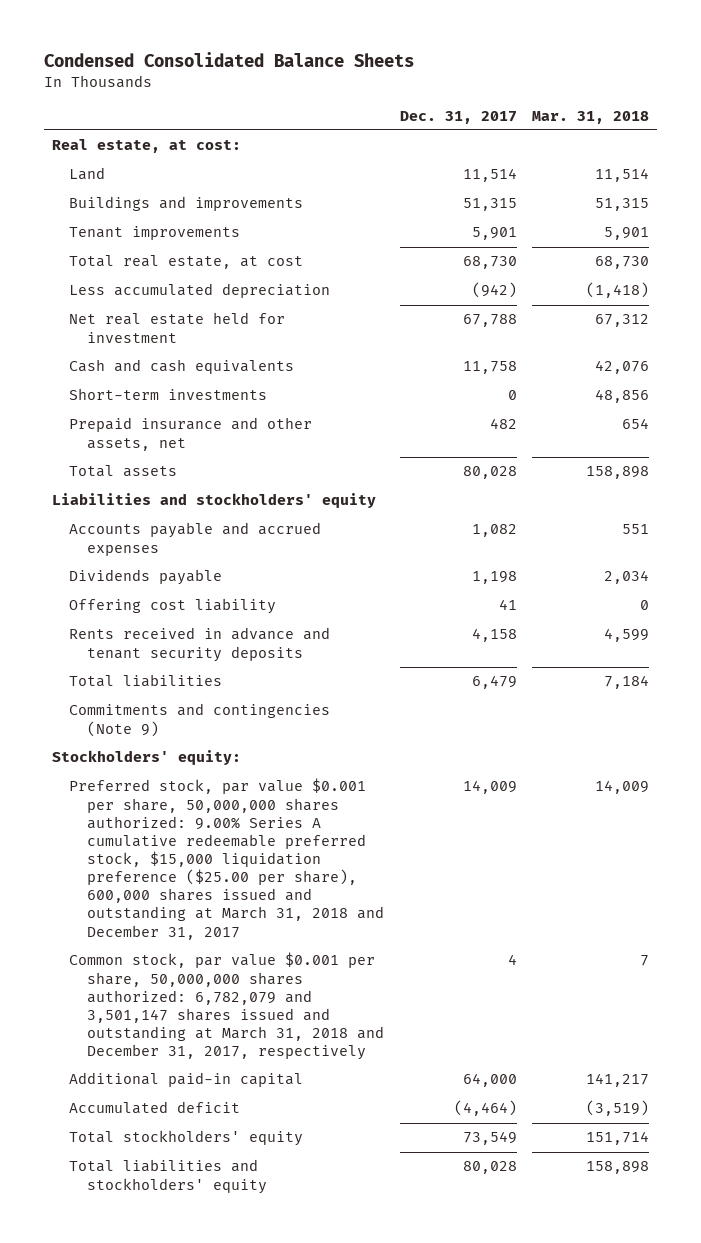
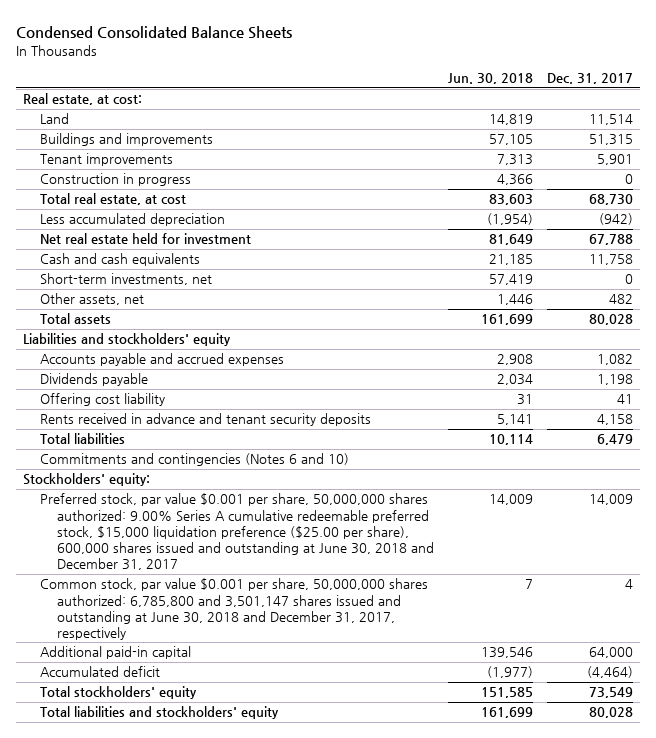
- | Dec. 31, 2017 | Mar. 31, 2018
+ | Jun. 30, 2018 | Dec. 31, 2017
+ Construction in progress | 4,366 | 0
- Short-term investments | 0 | 48,856
- Prepaid insurance and other assets, net | 482 | 654
+ Short-term investments, net | 57,419 | 0
+ Other assets, net | 1,446 | 482
- Commitments and contingencies (Note 9)
+ Commitments and contingencies (Notes 6 and 10)
- Preferred stock, par value $0.001 per share, 50,000,000 shares authorized: 9.00% Series A cumulative redeemable preferred stock, $15,000 liquidation preference ($25.00 per share), 600,000 shares issued and outstanding at March 31, 2018 and December 31, 2017 | 14,009 | 14,009
- Common stock, par value $0.001 per share, 50,000,000 shares authorized: 6,782,079 and 3,501,147 shares issued and outstanding at March 31, 2018 and December 31, 2017, respectively | 4 | 7
+ Preferred stock, par value $0.001 per share, 50,000,000 shares authorized: 9.00% Series A cumulative redeemable preferred stock, $15,000 liquidation preference ($25.00 per share), 600,000 shares issued and outstanding at June 30, 2018 and December 31, 2017 | 14,009 | 14,009
+ Common stock, par value $0.001 per share, 50,000,000 shares authorized: 6,785,800 and 3,501,147 shares issued and outstanding at June 30, 2018 and December 31, 2017, respectively | 7 | 4

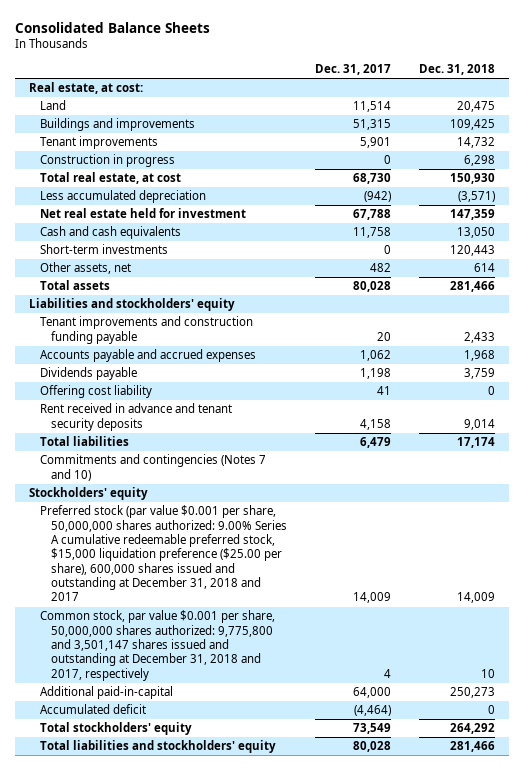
- Condensed Consolidated Balance Sheets
+ Consolidated Balance Sheets
- | Jun. 30, 2018 | Dec. 31, 2017
+ | Dec. 31, 2017 | Dec. 31, 2018
- Short-term investments, net | 57,419 | 0
+ Short-term investments | 0 | 120,443
- Accounts payable and accrued expenses | 2,908 | 1,082
+ Tenant improvements and construction funding payable | 20 | 2,433
+ Accounts payable and accrued expenses | 1,062 | 1,968
- Rents received in advance and tenant security deposits | 5,141 | 4,158
+ Rent received in advance and tenant security deposits | 4,158 | 9,014
- Commitments and contingencies (Notes 6 and 10)
- Stockholders' equity:
- Preferred stock, par value $0.001 per share, 50,000,000 shares authorized: 9.00% Series A cumulative redeemable preferred stock, $15,000 liquidation preference ($25.00 per share), 600,000 shares issued and outstanding at June 30, 2018 and December 31, 2017 | 14,009 | 14,009
- Common stock, par value $0.001 per share, 50,000,000 shares authorized: 6,785,800 and 3,501,147 shares issued and outstanding at June 30, 2018 and December 31, 2017, respectively | 7 | 4
- Additional paid-in capital | 139,546 | 64,000
+ Commitments and contingencies (Notes 7 and 10)
+ Stockholders' equity
+ Preferred stock (par value $0.001 per share, 50,000,000 shares authorized: 9.00% Series A cumulative redeemable preferred stock, $15,000 liquidation preference ($25.00 per share), 600,000 shares issued and outstanding at December 31, 2018 and 2017 | 14,009 | 14,009
+ Common stock, par value $0.001 per share, 50,000,000 shares authorized: 9,775,800 and 3,501,147 shares issued and outstanding at December 31, 2018 and 2017, respectively | 4 | 10
+ Additional paid-in-capital | 64,000 | 250,273

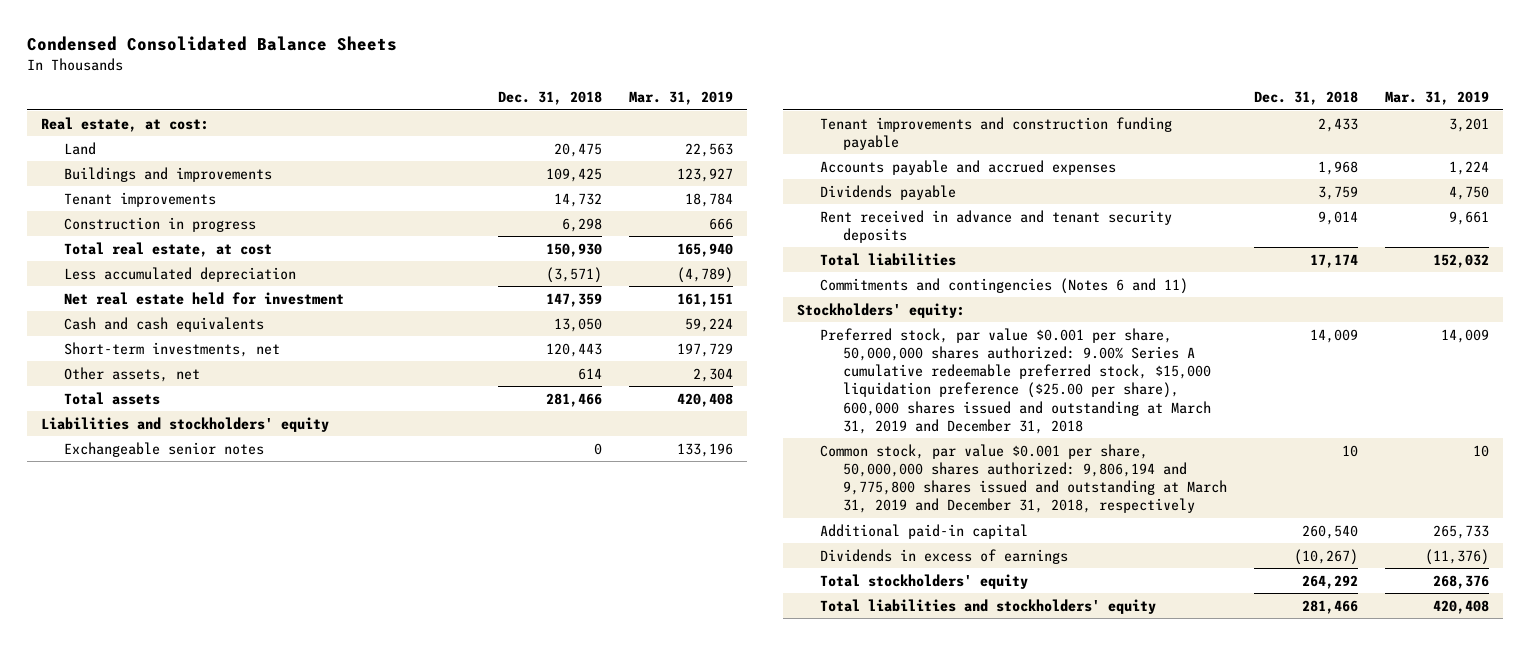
- Consolidated Balance Sheets
+ Condensed Consolidated Balance Sheets
- | Dec. 31, 2017 | Dec. 31, 2018
+ | Dec. 31, 2018 | Mar. 31, 2019
- Short-term investments | 0 | 120,443
+ Short-term investments, net | 120,443 | 197,729
+ Exchangeable senior notes | 0 | 133,196
- Offering cost liability | 41 | 0
- Commitments and contingencies (Notes 7 and 10)
- Stockholders' equity
- Preferred stock (par value $0.001 per share, 50,000,000 shares authorized: 9.00% Series A cumulative redeemable preferred stock, $15,000 liquidation preference ($25.00 per share), 600,000 shares issued and outstanding at December 31, 2018 and 2017 | 14,009 | 14,009
- Common stock, par value $0.001 per share, 50,000,000 shares authorized: 9,775,800 and 3,501,147 shares issued and outstanding at December 31, 2018 and 2017, respectively | 4 | 10
- Additional paid-in-capital | 64,000 | 250,273
- Accumulated deficit | (4,464) | 0
+ Commitments and contingencies (Notes 6 and 11)
+ Stockholders' equity:
+ Preferred stock, par value $0.001 per share, 50,000,000 shares authorized: 9.00% Series A cumulative redeemable preferred stock, $15,000 liquidation preference ($25.00 per share), 600,000 shares issued and outstanding at March 31, 2019 and December 31, 2018 | 14,009 | 14,009
+ Common stock, par value $0.001 per share, 50,000,000 shares authorized: 9,806,194 and 9,775,800 shares issued and outstanding at March 31, 2019 and December 31, 2018, respectively | 10 | 10
+ Additional paid-in capital | 260,540 | 265,733
+ Dividends in excess of earnings | (10,267) | (11,376)

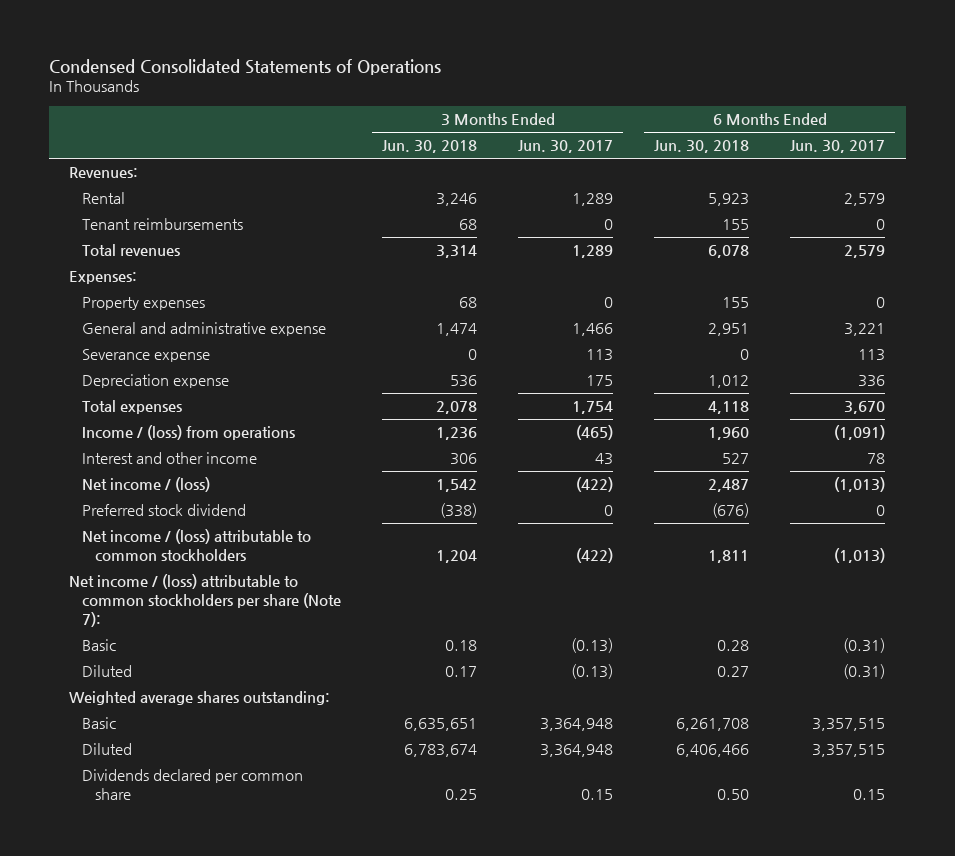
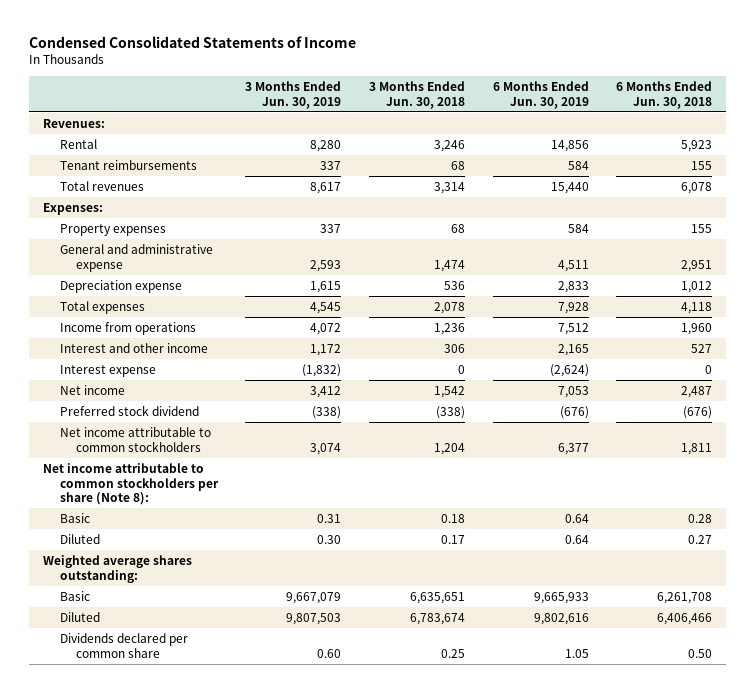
- Condensed Consolidated Statements of Operations
+ Condensed Consolidated Statements of Income
- | 3 Months Ended Jun. 30, 2018 | 3 Months Ended Jun. 30, 2017 | 6 Months Ended Jun. 30, 2018 | 6 Months Ended Jun. 30, 2017
+ | 3 Months Ended Jun. 30, 2019 | 3 Months Ended Jun. 30, 2018 | 6 Months Ended Jun. 30, 2019 | 6 Months Ended Jun. 30, 2018
- Severance expense | 0 | 113 | 0 | 113
- Income / (loss) from operations | 1,236 | (465) | 1,960 | (1,091)
+ Income from operations | 4,072 | 1,236 | 7,512 | 1,960
- Net income / (loss) | 1,542 | (422) | 2,487 | (1,013)
+ Interest expense | (1,832) | 0 | (2,624) | 0
+ Net income | 3,412 | 1,542 | 7,053 | 2,487
- Net income / (loss) attributable to common stockholders | 1,204 | (422) | 1,811 | (1,013)
- Net income / (loss) attributable to common stockholders per share (Note 7):
+ Net income attributable to common stockholders | 3,074 | 1,204 | 6,377 | 1,811
+ Net income attributable to common stockholders per share (Note 8):

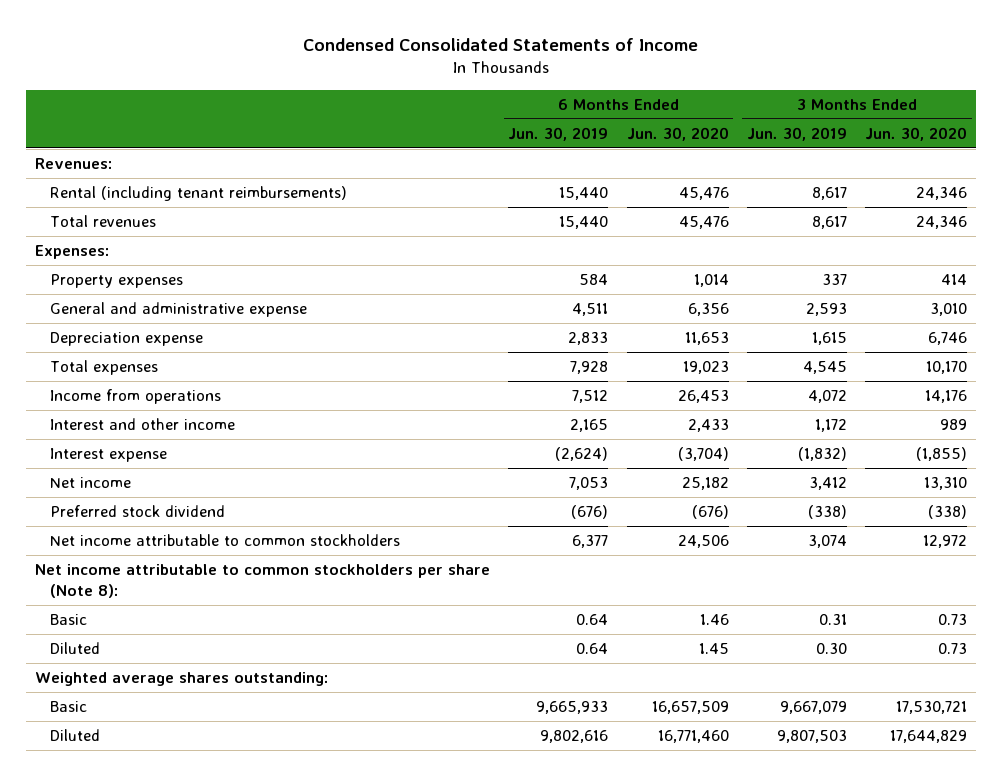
- | 3 Months Ended Jun. 30, 2019 | 3 Months Ended Jun. 30, 2018 | 6 Months Ended Jun. 30, 2019 | 6 Months Ended Jun. 30, 2018
+ | 6 Months Ended Jun. 30, 2019 | 6 Months Ended Jun. 30, 2020 | 3 Months Ended Jun. 30, 2019 | 3 Months Ended Jun. 30, 2020
- Rental | 8,280 | 3,246 | 14,856 | 5,923
- Tenant reimbursements | 337 | 68 | 584 | 155
+ Rental (including tenant reimbursements) | 15,440 | 45,476 | 8,617 | 24,346
- Dividends declared per common share | 0.60 | 0.25 | 1.05 | 0.50

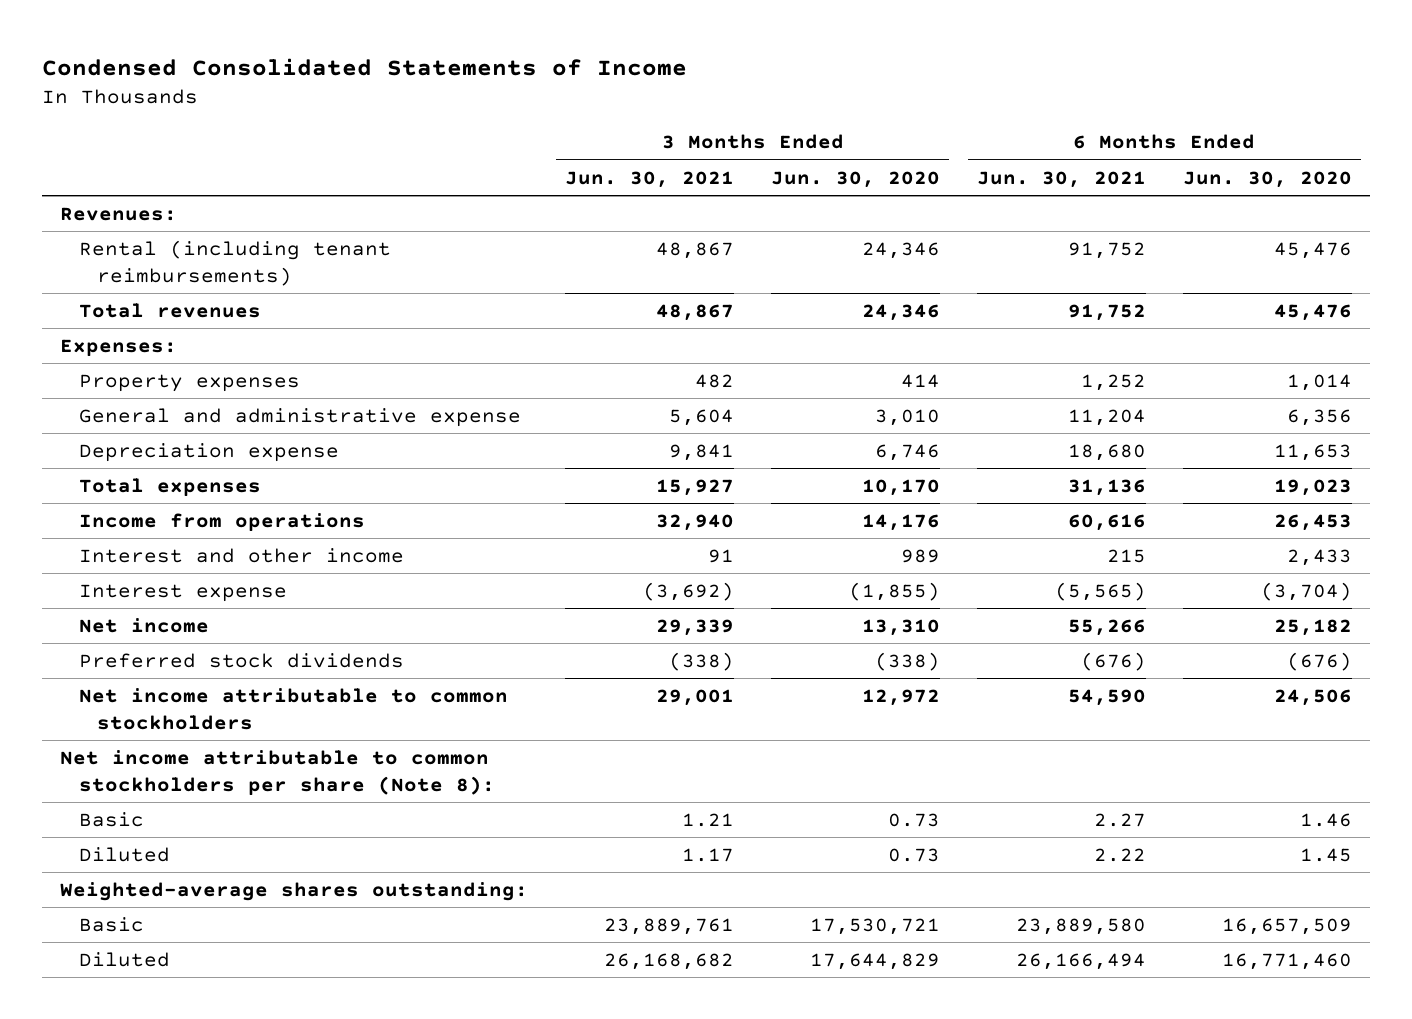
- | 6 Months Ended Jun. 30, 2019 | 6 Months Ended Jun. 30, 2020 | 3 Months Ended Jun. 30, 2019 | 3 Months Ended Jun. 30, 2020
+ | 3 Months Ended Jun. 30, 2021 | 3 Months Ended Jun. 30, 2020 | 6 Months Ended Jun. 30, 2021 | 6 Months Ended Jun. 30, 2020
- Preferred stock dividend | (676) | (676) | (338) | (338)
+ Preferred stock dividends | (338) | (338) | (676) | (676)
- Weighted average shares outstanding:
+ Weighted-average shares outstanding:

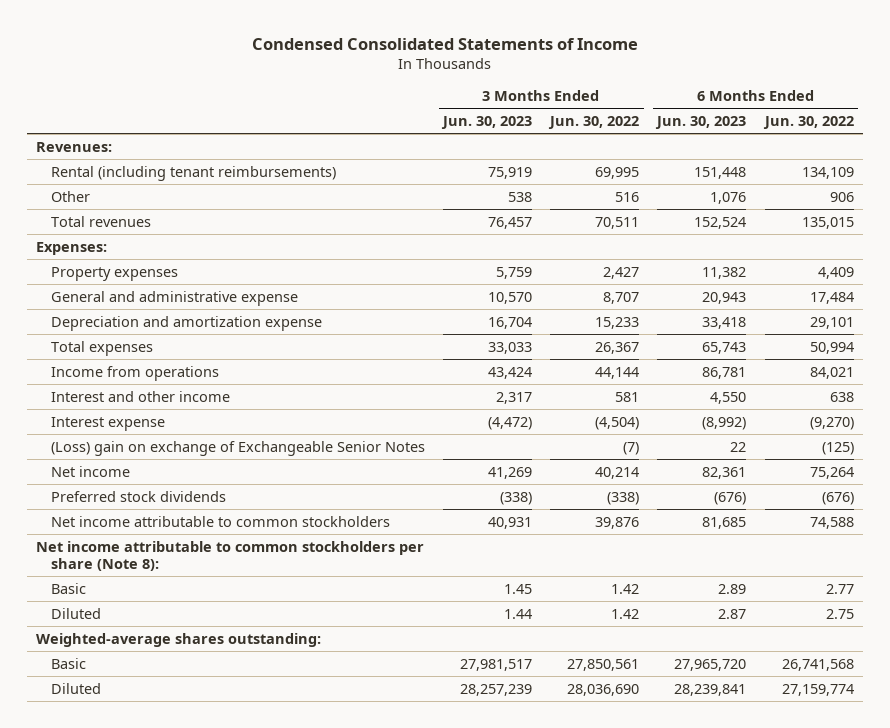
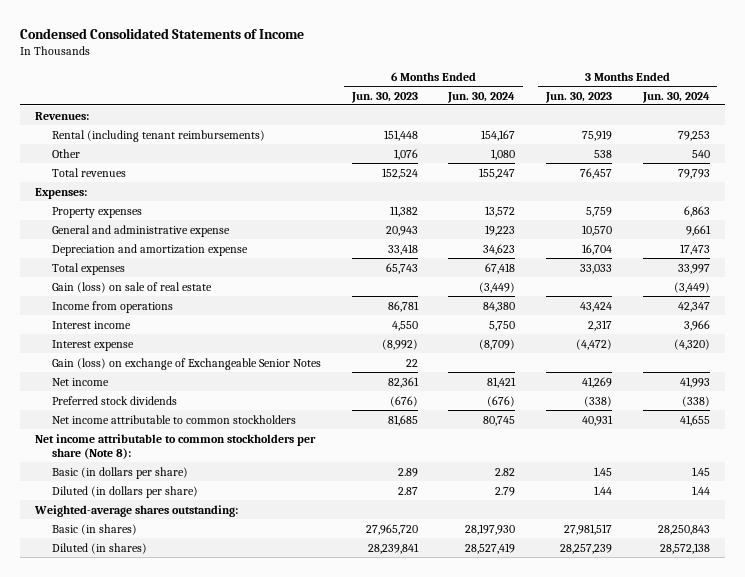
- | 3 Months Ended Jun. 30, 2023 | 3 Months Ended Jun. 30, 2022 | 6 Months Ended Jun. 30, 2023 | 6 Months Ended Jun. 30, 2022
+ | 6 Months Ended Jun. 30, 2023 | 6 Months Ended Jun. 30, 2024 | 3 Months Ended Jun. 30, 2023 | 3 Months Ended Jun. 30, 2024
+ Gain (loss) on sale of real estate | | (3,449) | | (3,449)
- Interest and other income | 2,317 | 581 | 4,550 | 638
+ Interest income | 4,550 | 5,750 | 2,317 | 3,966
- (Loss) gain on exchange of Exchangeable Senior Notes | | (7) | 22 | (125)
+ Gain (loss) on exchange of Exchangeable Senior Notes | 22 | | |
- Basic | 1.45 | 1.42 | 2.89 | 2.77
- Diluted | 1.44 | 1.42 | 2.87 | 2.75
+ Basic (in dollars per share) | 2.89 | 2.82 | 1.45 | 1.45
+ Diluted (in dollars per share) | 2.87 | 2.79 | 1.44 | 1.44
- Basic | 27,981,517 | 27,850,561 | 27,965,720 | 26,741,568
- Diluted | 28,257,239 | 28,036,690 | 28,239,841 | 27,159,774
+ Basic (in shares) | 27,965,720 | 28,197,930 | 27,981,517 | 28,250,843
+ Diluted (in shares) | 28,239,841 | 28,527,419 | 28,257,239 | 28,572,138

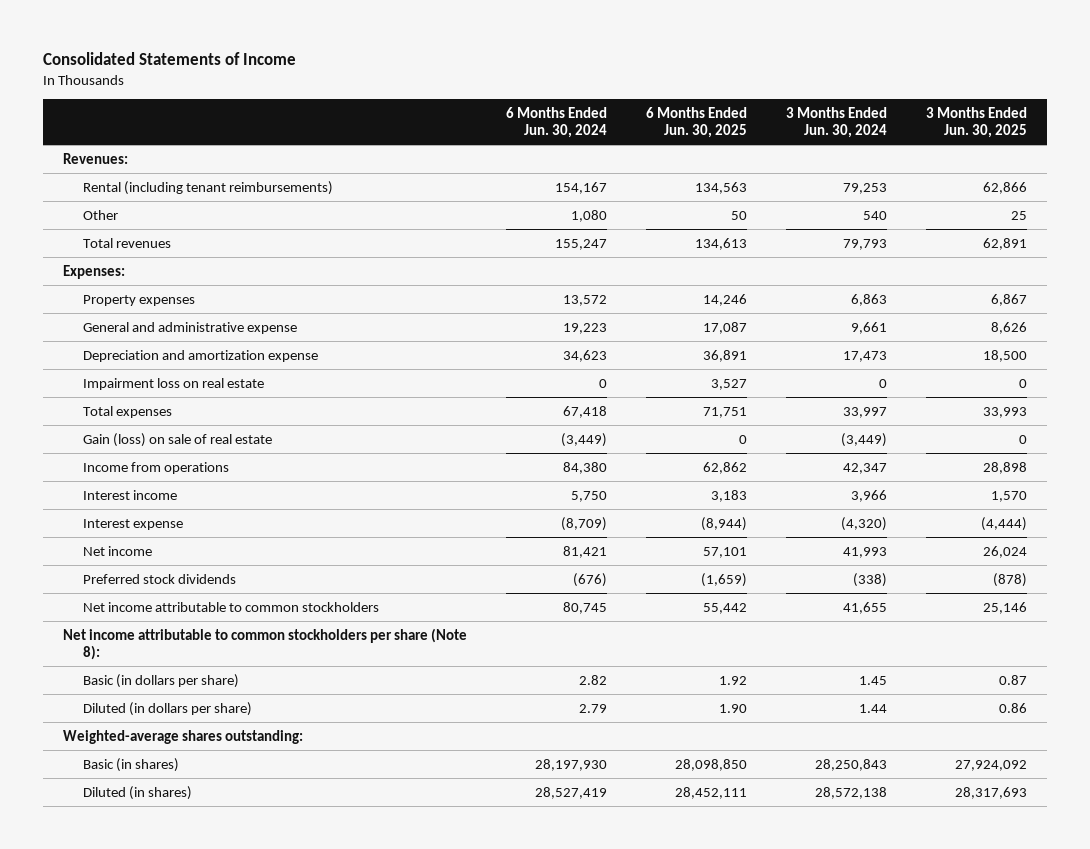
- Condensed Consolidated Statements of Income
+ Consolidated Statements of Income
- | 6 Months Ended Jun. 30, 2023 | 6 Months Ended Jun. 30, 2024 | 3 Months Ended Jun. 30, 2023 | 3 Months Ended Jun. 30, 2024
+ | 6 Months Ended Jun. 30, 2024 | 6 Months Ended Jun. 30, 2025 | 3 Months Ended Jun. 30, 2024 | 3 Months Ended Jun. 30, 2025
+ Impairment loss on real estate | 0 | 3,527 | 0 | 0
- Gain (loss) on exchange of Exchangeable Senior Notes | 22 | | |

